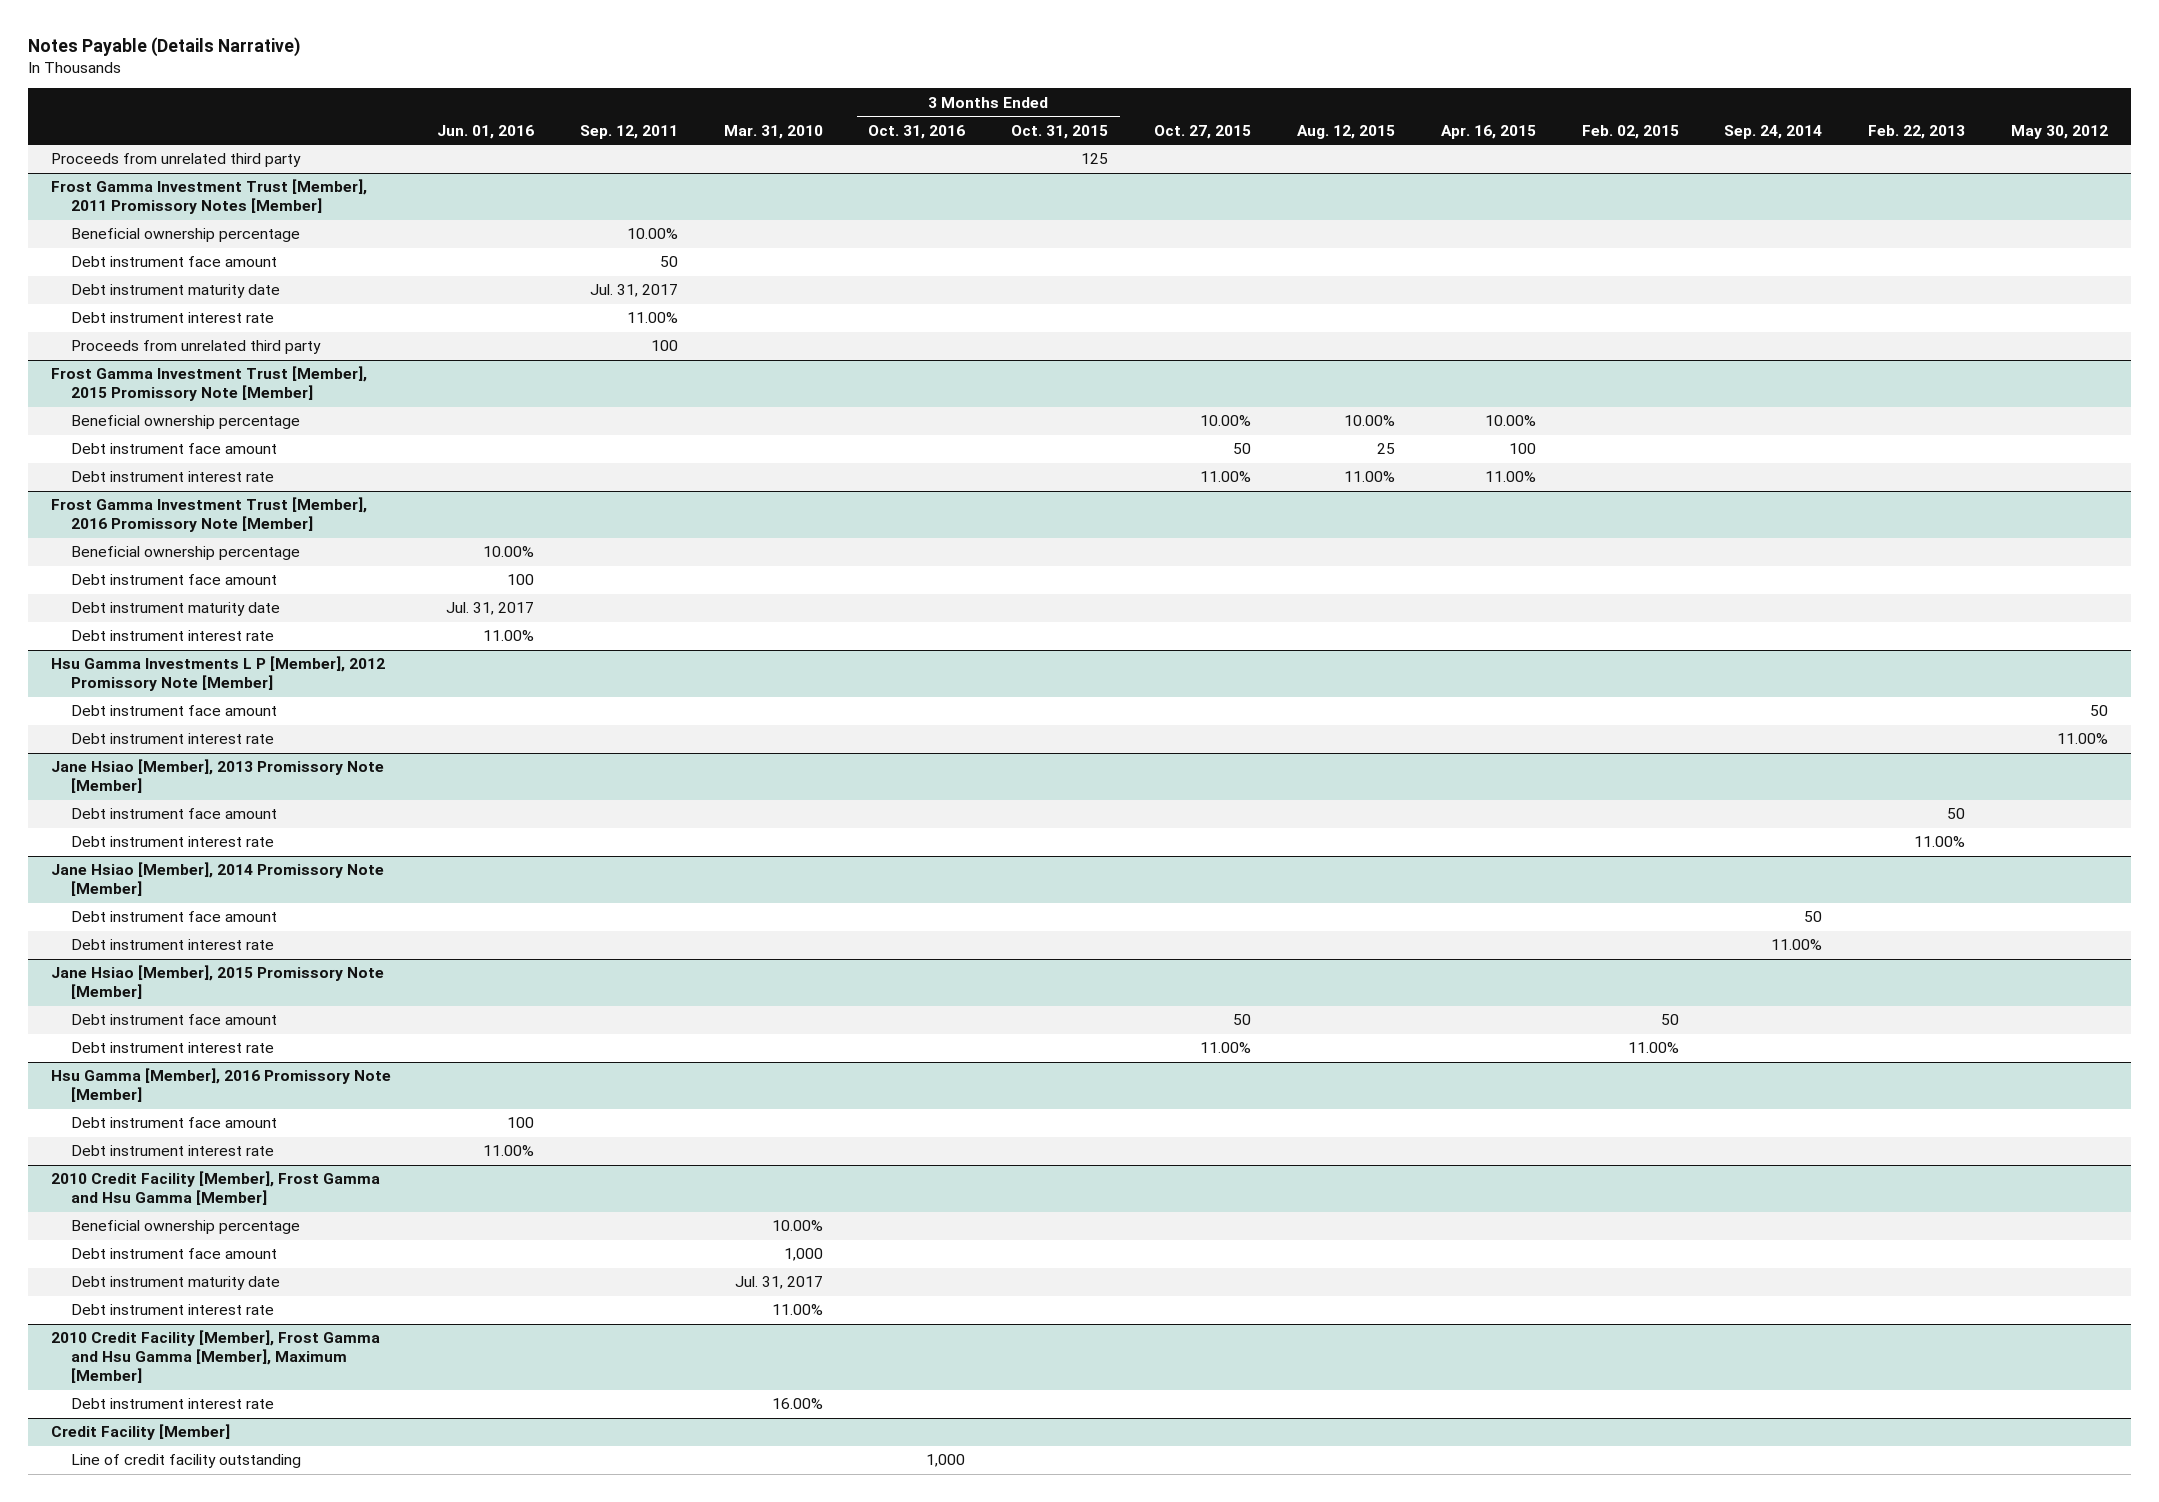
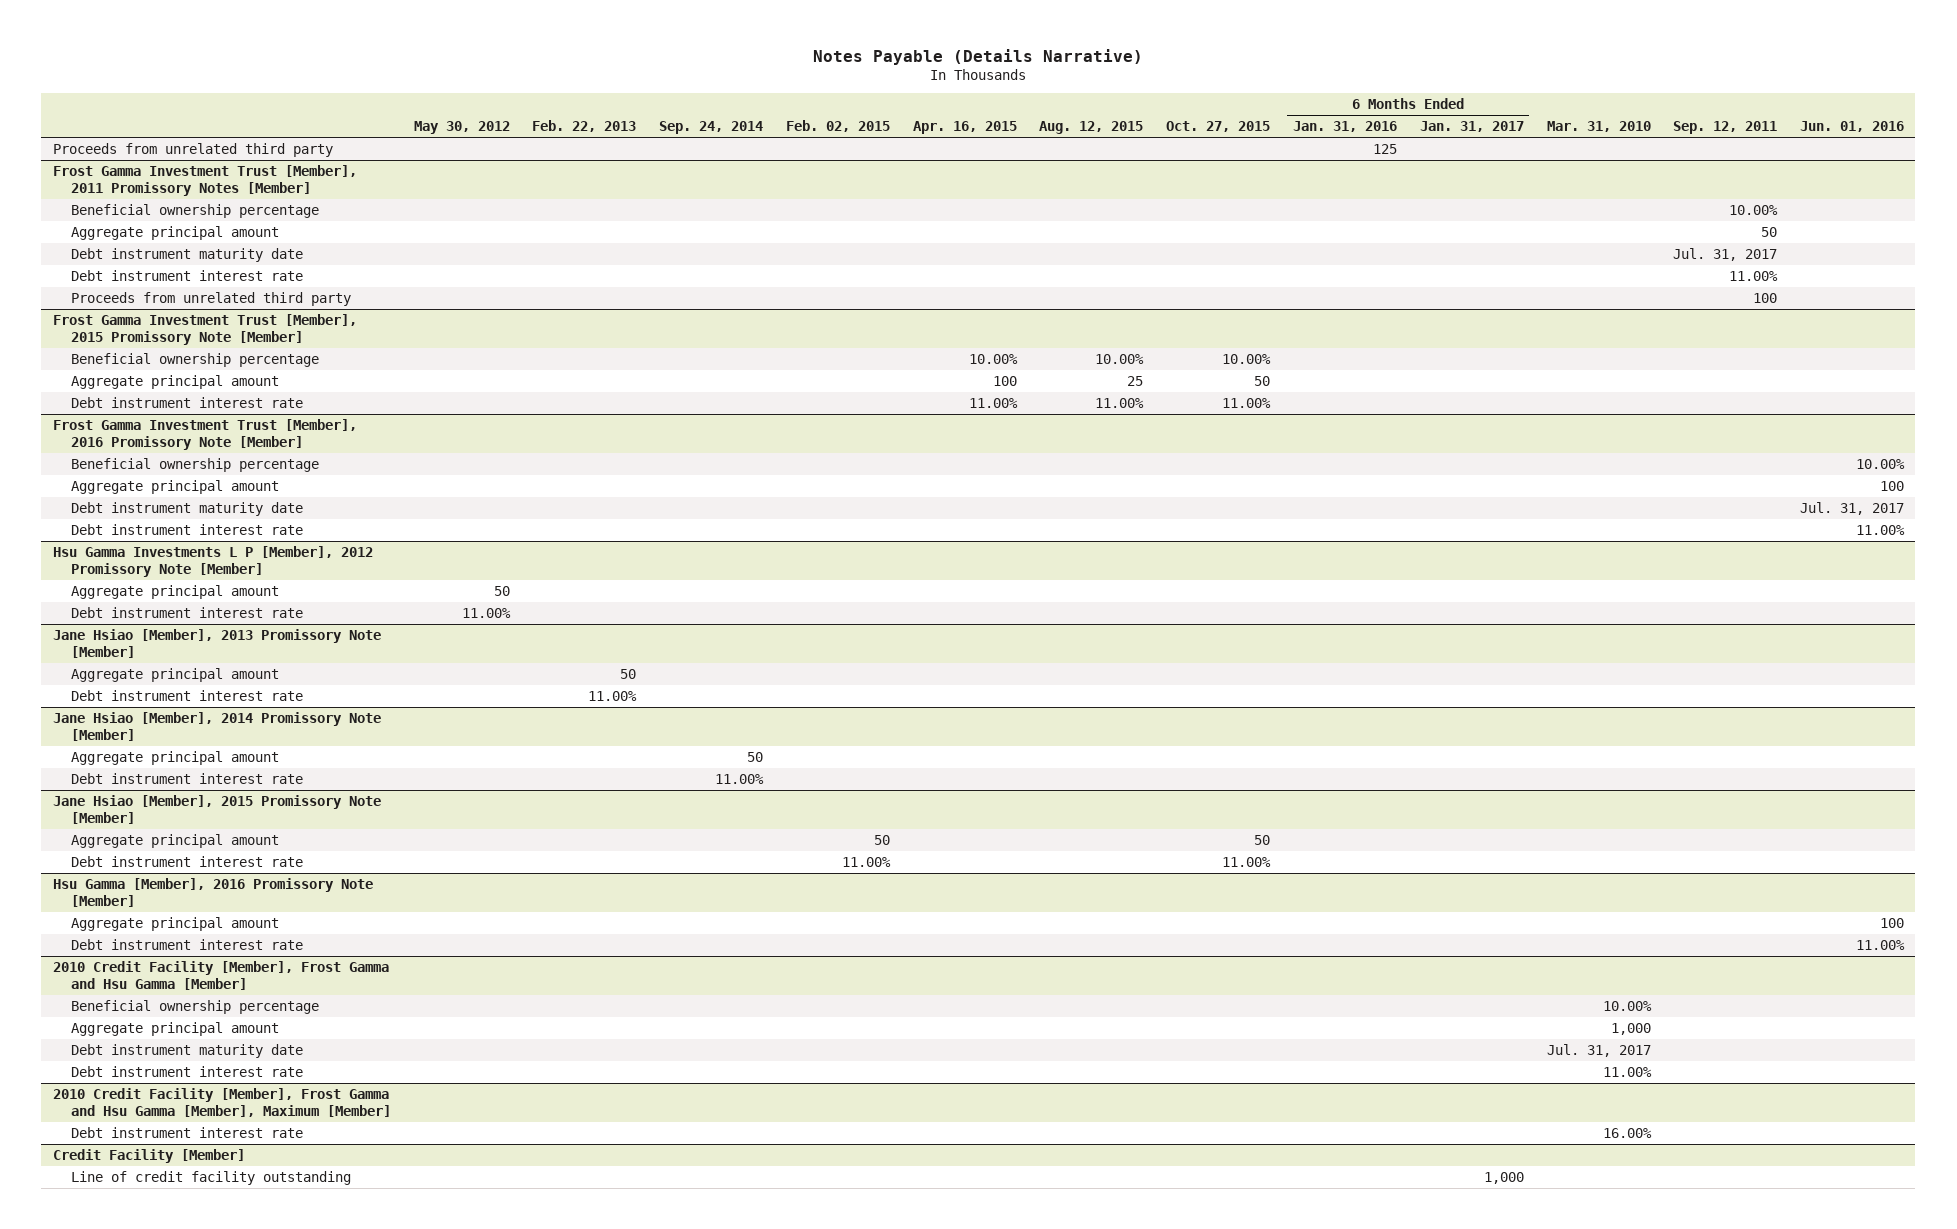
- | Jun. 01, 2016 | Sep. 12, 2011 | Mar. 31, 2010 | 3 Months Ended Oct. 31, 2016 | 3 Months Ended Oct. 31, 2015 | Oct. 27, 2015 | Aug. 12, 2015 | Apr. 16, 2015 | Feb. 02, 2015 | Sep. 24, 2014 | Feb. 22, 2013 | May 30, 2012
+ | May 30, 2012 | Feb. 22, 2013 | Sep. 24, 2014 | Feb. 02, 2015 | Apr. 16, 2015 | Aug. 12, 2015 | Oct. 27, 2015 | 6 Months Ended Jan. 31, 2016 | 6 Months Ended Jan. 31, 2017 | Mar. 31, 2010 | Sep. 12, 2011 | Jun. 01, 2016
@ Frost Gamma Investment Trust [Member], 2011 Promissory Notes [Member]
- Debt instrument face amount | | 50 | | | | | | | | | |
+ Aggregate principal amount | | | | | | | | | | | 50 |
@ Frost Gamma Investment Trust [Member], 2015 Promissory Note [Member]
- Debt instrument face amount | | | | | | 50 | 25 | 100 | | | |
+ Aggregate principal amount | | | | | 100 | 25 | 50 | | | | |
@ Frost Gamma Investment Trust [Member], 2016 Promissory Note [Member]
- Debt instrument face amount | 100 | | | | | | | | | | |
+ Aggregate principal amount | | | | | | | | | | | | 100
@ Hsu Gamma Investments L P [Member], 2012 Promissory Note [Member]
- Debt instrument face amount | | | | | | | | | | | | 50
+ Aggregate principal amount | 50 | | | | | | | | | | |
@ Jane Hsiao [Member], 2013 Promissory Note [Member]
- Debt instrument face amount | | | | | | | | | | | 50 |
+ Aggregate principal amount | | 50 | | | | | | | | | |
@ Jane Hsiao [Member], 2014 Promissory Note [Member]
- Debt instrument face amount | | | | | | | | | | 50 | |
+ Aggregate principal amount | | | 50 | | | | | | | | |
@ Jane Hsiao [Member], 2015 Promissory Note [Member]
- Debt instrument face amount | | | | | | 50 | | | 50 | | |
+ Aggregate principal amount | | | | 50 | | | 50 | | | | |
@ Hsu Gamma [Member], 2016 Promissory Note [Member]
- Debt instrument face amount | 100 | | | | | | | | | | |
+ Aggregate principal amount | | | | | | | | | | | | 100
@ 2010 Credit Facility [Member], Frost Gamma and Hsu Gamma [Member]
- Debt instrument face amount | | | 1,000 | | | | | | | | |
+ Aggregate principal amount | | | | | | | | | | 1,000 | |

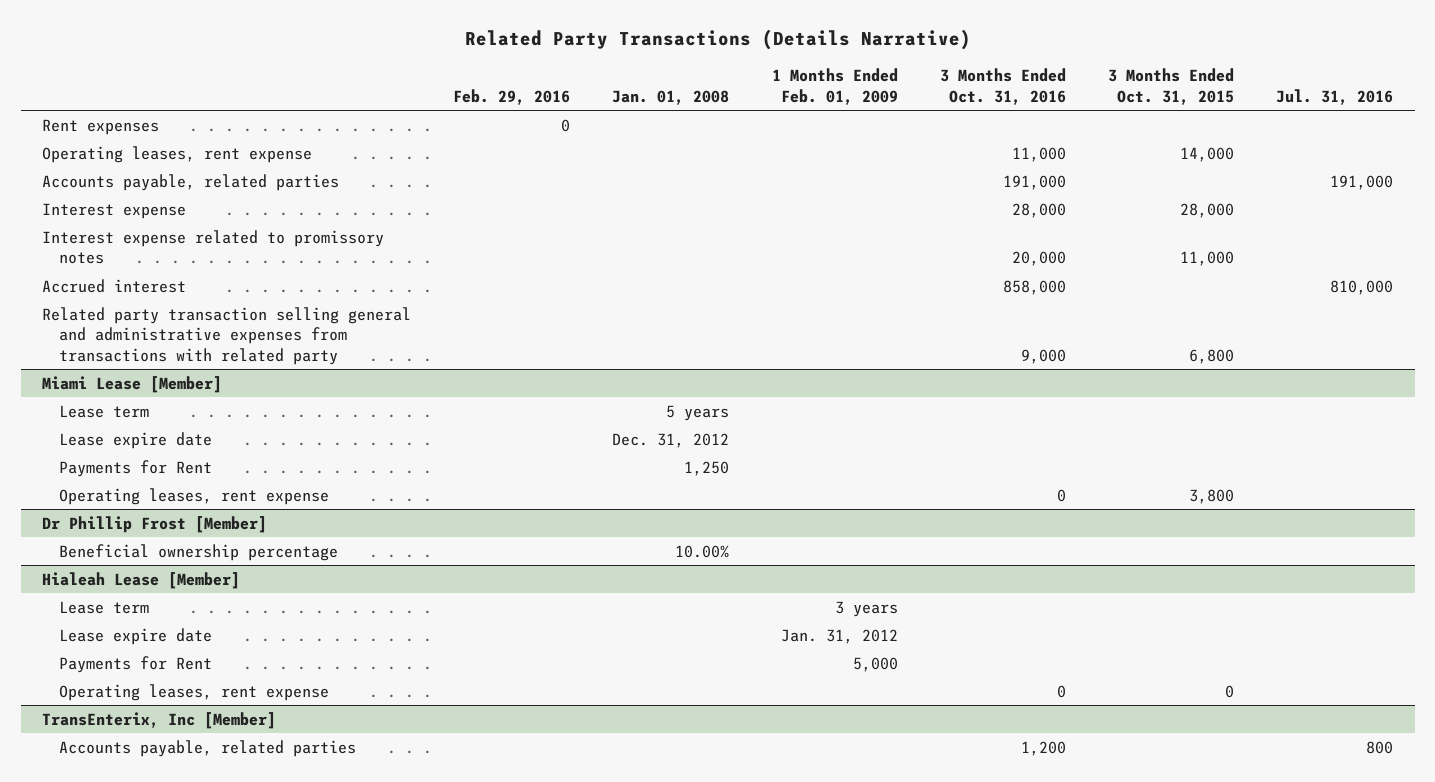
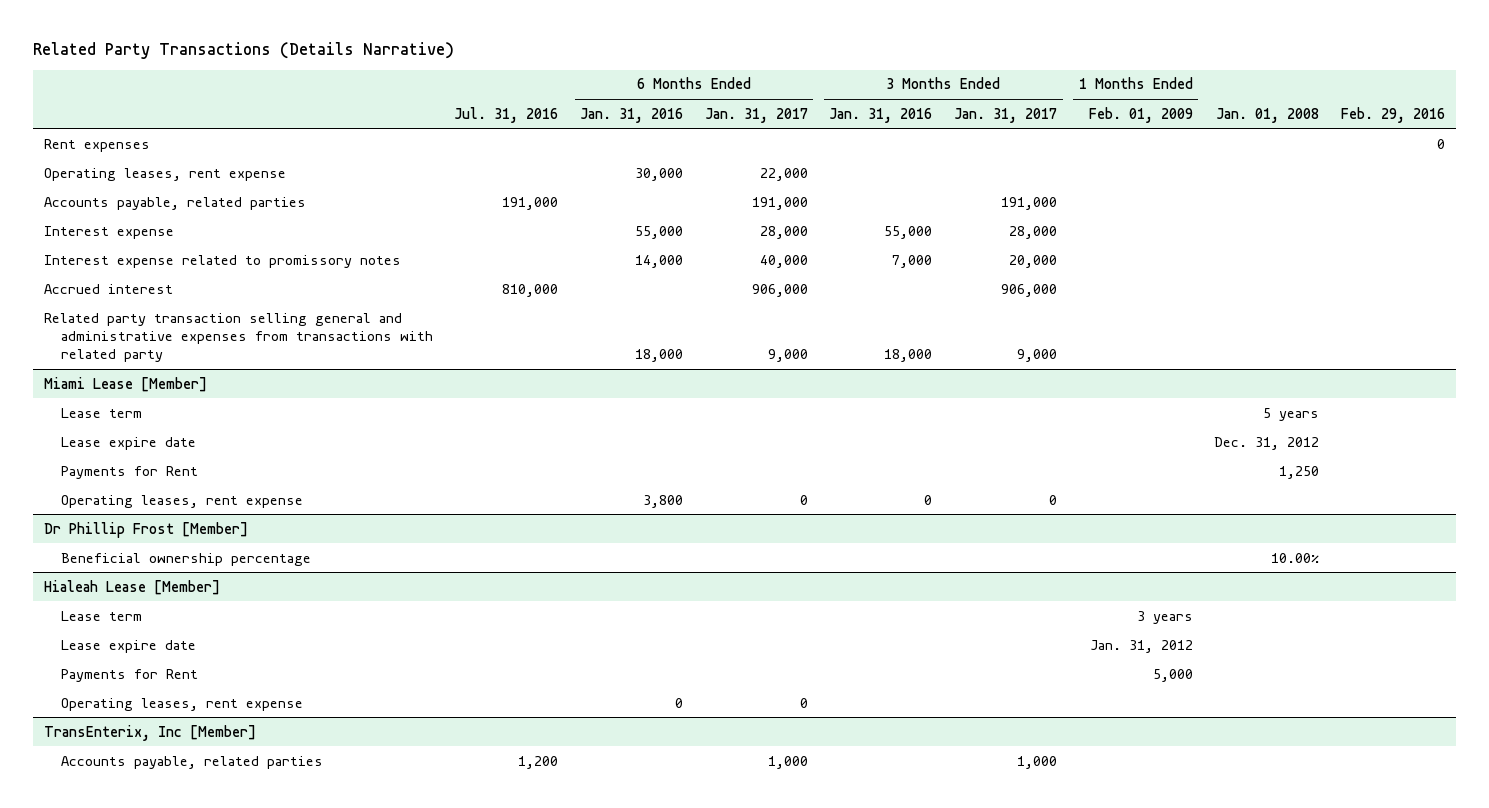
- | Feb. 29, 2016 | Jan. 01, 2008 | 1 Months Ended Feb. 01, 2009 | 3 Months Ended Oct. 31, 2016 | 3 Months Ended Oct. 31, 2015 | Jul. 31, 2016
+ | Jul. 31, 2016 | 6 Months Ended Jan. 31, 2016 | 6 Months Ended Jan. 31, 2017 | 3 Months Ended Jan. 31, 2016 | 3 Months Ended Jan. 31, 2017 | 1 Months Ended Feb. 01, 2009 | Jan. 01, 2008 | Feb. 29, 2016
@ TransEnterix, Inc [Member]
- Accounts payable, related parties | | | | 1,200 | | 800
+ Accounts payable, related parties | 1,200 | | 1,000 | | 1,000 | | |

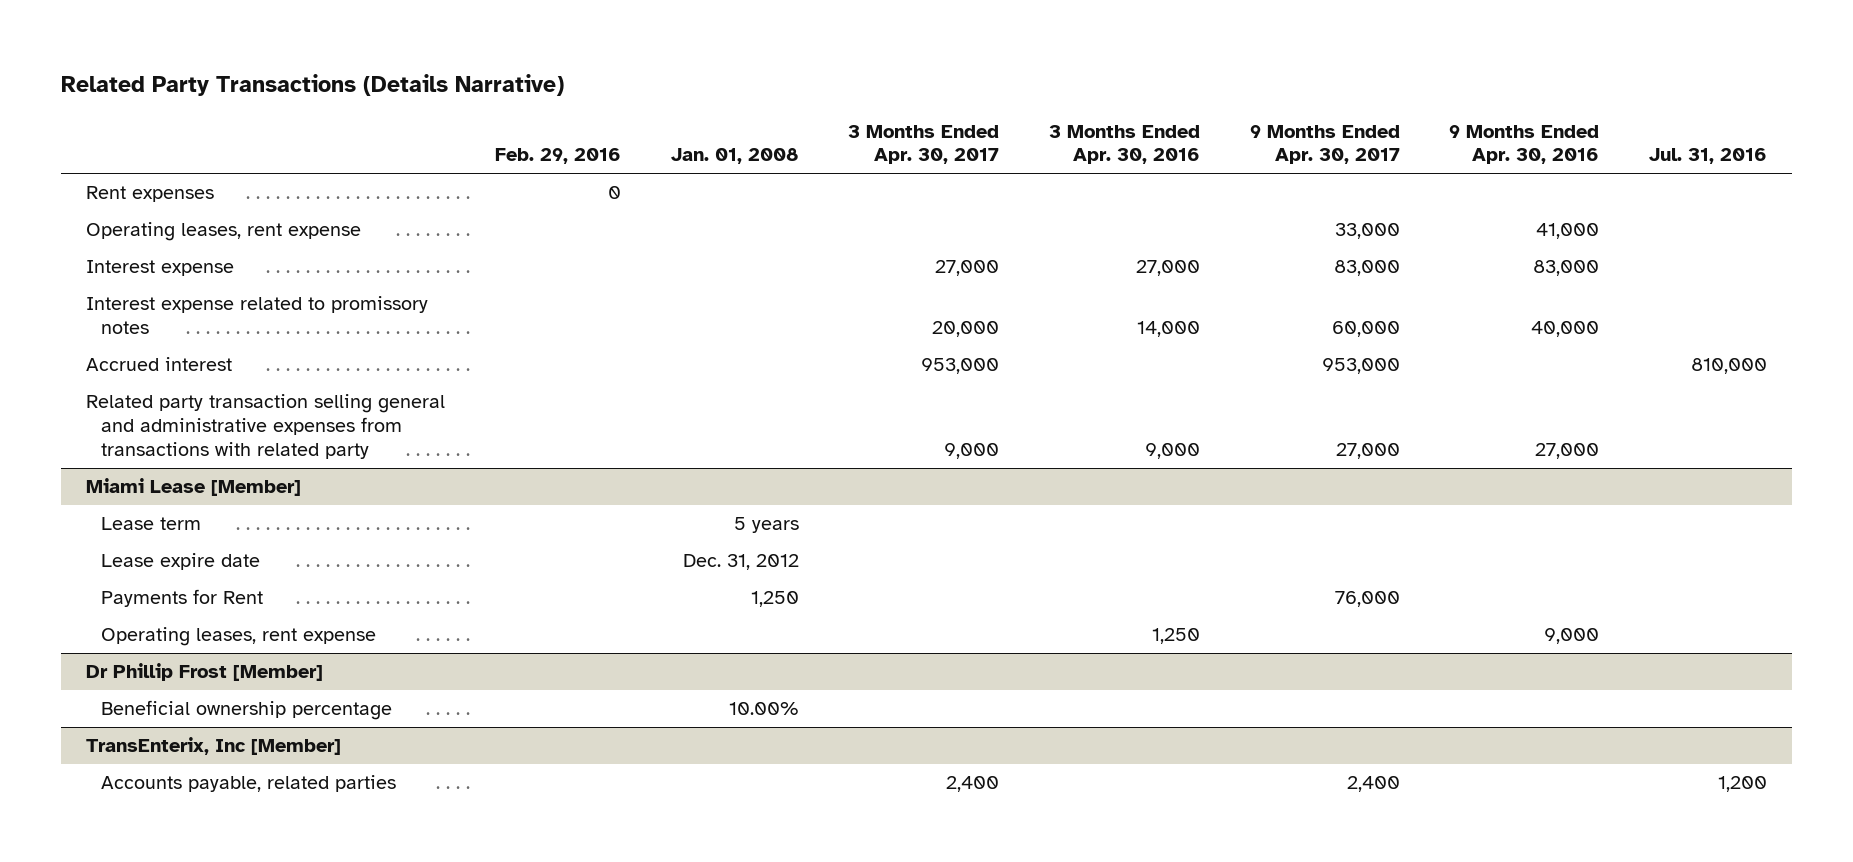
- | Jul. 31, 2016 | 6 Months Ended Jan. 31, 2016 | 6 Months Ended Jan. 31, 2017 | 3 Months Ended Jan. 31, 2016 | 3 Months Ended Jan. 31, 2017 | 1 Months Ended Feb. 01, 2009 | Jan. 01, 2008 | Feb. 29, 2016
+ | Feb. 29, 2016 | Jan. 01, 2008 | 3 Months Ended Apr. 30, 2017 | 3 Months Ended Apr. 30, 2016 | 9 Months Ended Apr. 30, 2017 | 9 Months Ended Apr. 30, 2016 | Jul. 31, 2016
- Accounts payable, related parties | 191,000 | | 191,000 | | 191,000 | | |
- Hialeah Lease [Member]
- Lease term | | | | | | 3 years | |
- Lease expire date | | | | | | Jan. 31, 2012 | |
- Payments for Rent | | | | | | 5,000 | |
- Operating leases, rent expense | | 0 | 0 | | | | |

